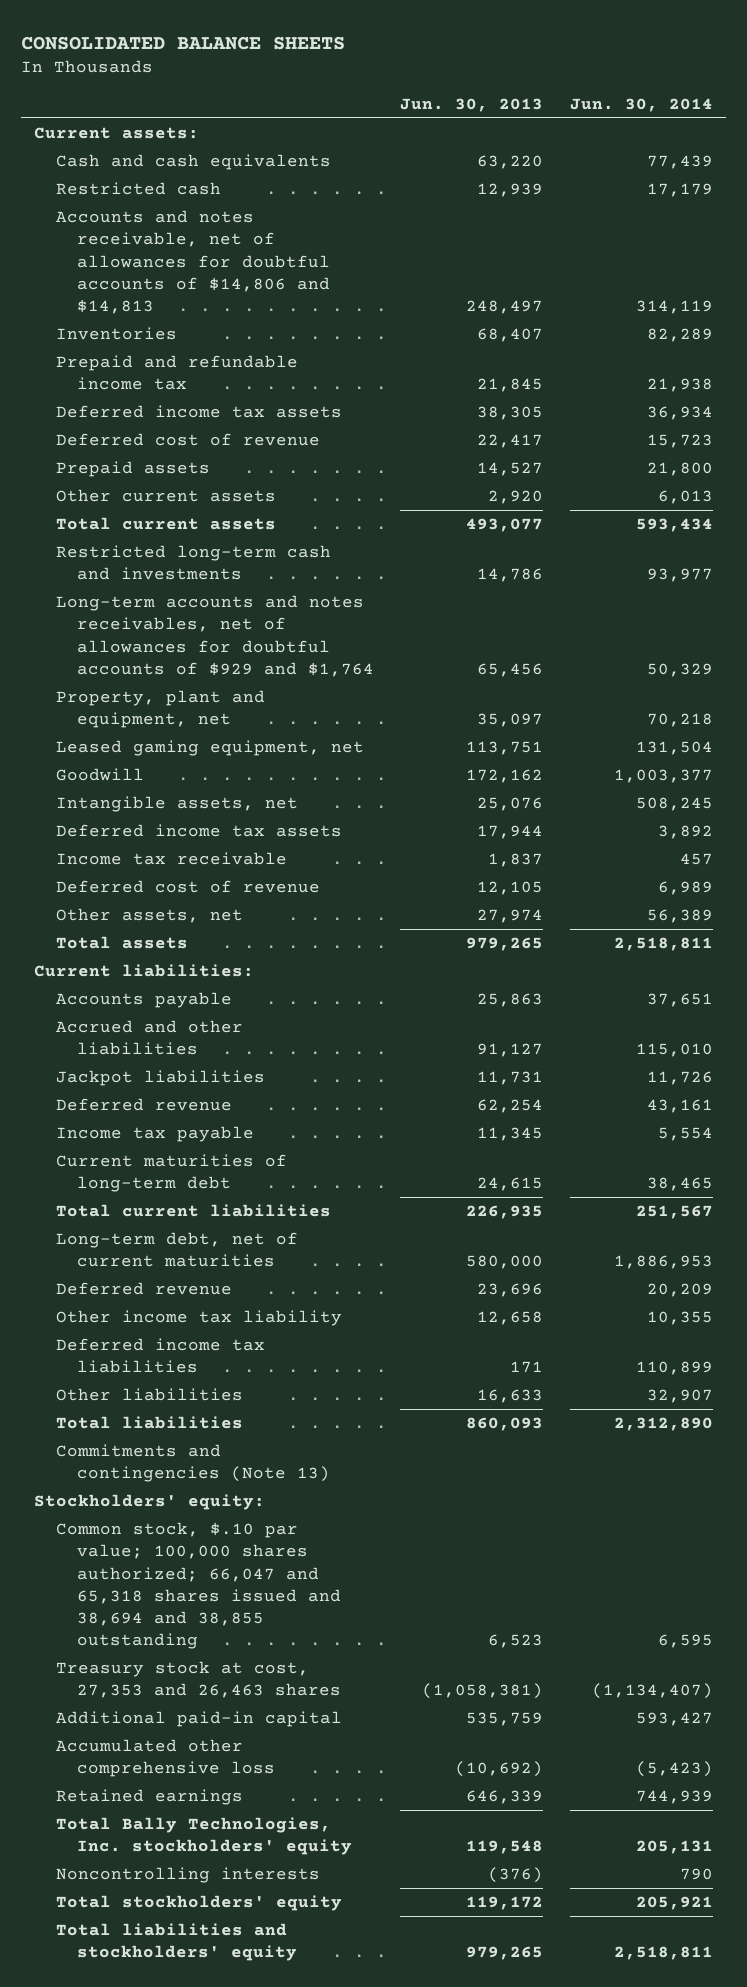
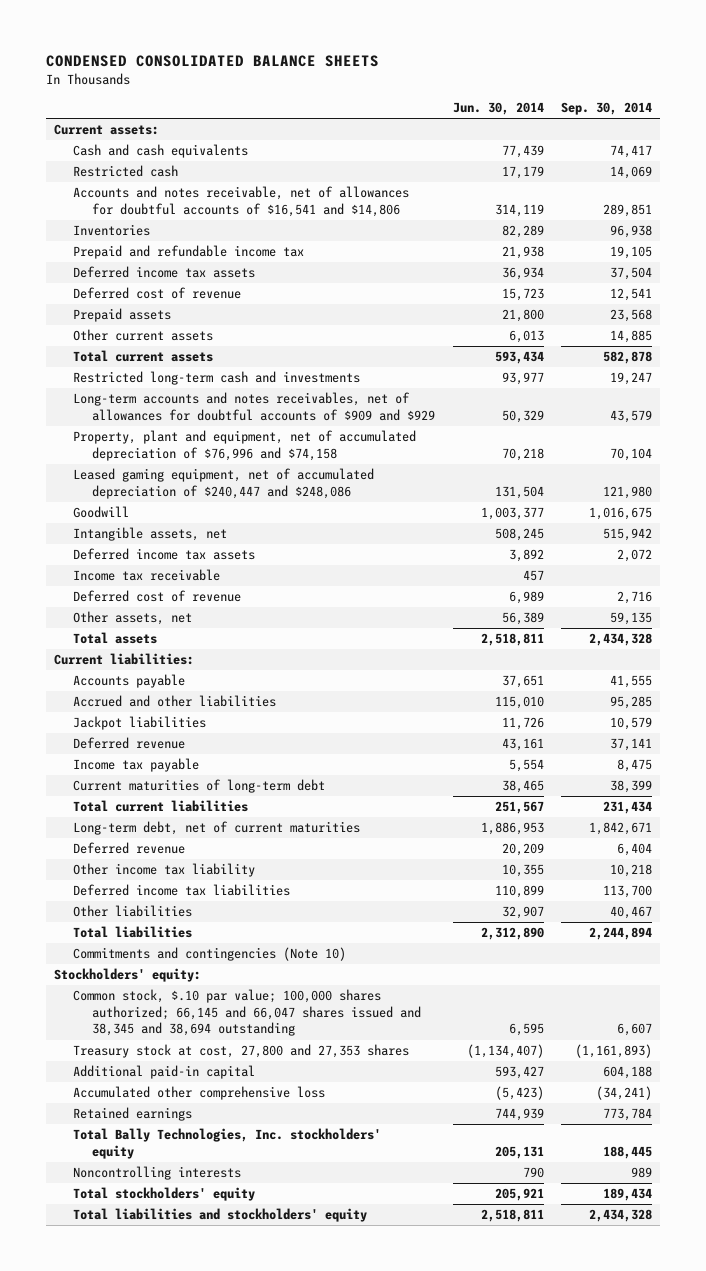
- CONSOLIDATED BALANCE SHEETS
+ CONDENSED CONSOLIDATED BALANCE SHEETS
- | Jun. 30, 2013 | Jun. 30, 2014
+ | Jun. 30, 2014 | Sep. 30, 2014
- Accounts and notes receivable, net of allowances for doubtful accounts of $14,806 and $14,813 | 248,497 | 314,119
+ Accounts and notes receivable, net of allowances for doubtful accounts of $16,541 and $14,806 | 314,119 | 289,851
- Long-term accounts and notes receivables, net of allowances for doubtful accounts of $929 and $1,764 | 65,456 | 50,329
- Property, plant and equipment, net | 35,097 | 70,218
- Leased gaming equipment, net | 113,751 | 131,504
+ Long-term accounts and notes receivables, net of allowances for doubtful accounts of $909 and $929 | 50,329 | 43,579
+ Property, plant and equipment, net of accumulated depreciation of $76,996 and $74,158 | 70,218 | 70,104
+ Leased gaming equipment, net of accumulated depreciation of $240,447 and $248,086 | 131,504 | 121,980
- Commitments and contingencies (Note 13)
+ Commitments and contingencies (Note 10)
- Common stock, $.10 par value; 100,000 shares authorized; 66,047 and 65,318 shares issued and 38,694 and 38,855 outstanding | 6,523 | 6,595
- Treasury stock at cost, 27,353 and 26,463 shares | (1,058,381) | (1,134,407)
+ Common stock, $.10 par value; 100,000 shares authorized; 66,145 and 66,047 shares issued and 38,345 and 38,694 outstanding | 6,595 | 6,607
+ Treasury stock at cost, 27,800 and 27,353 shares | (1,134,407) | (1,161,893)

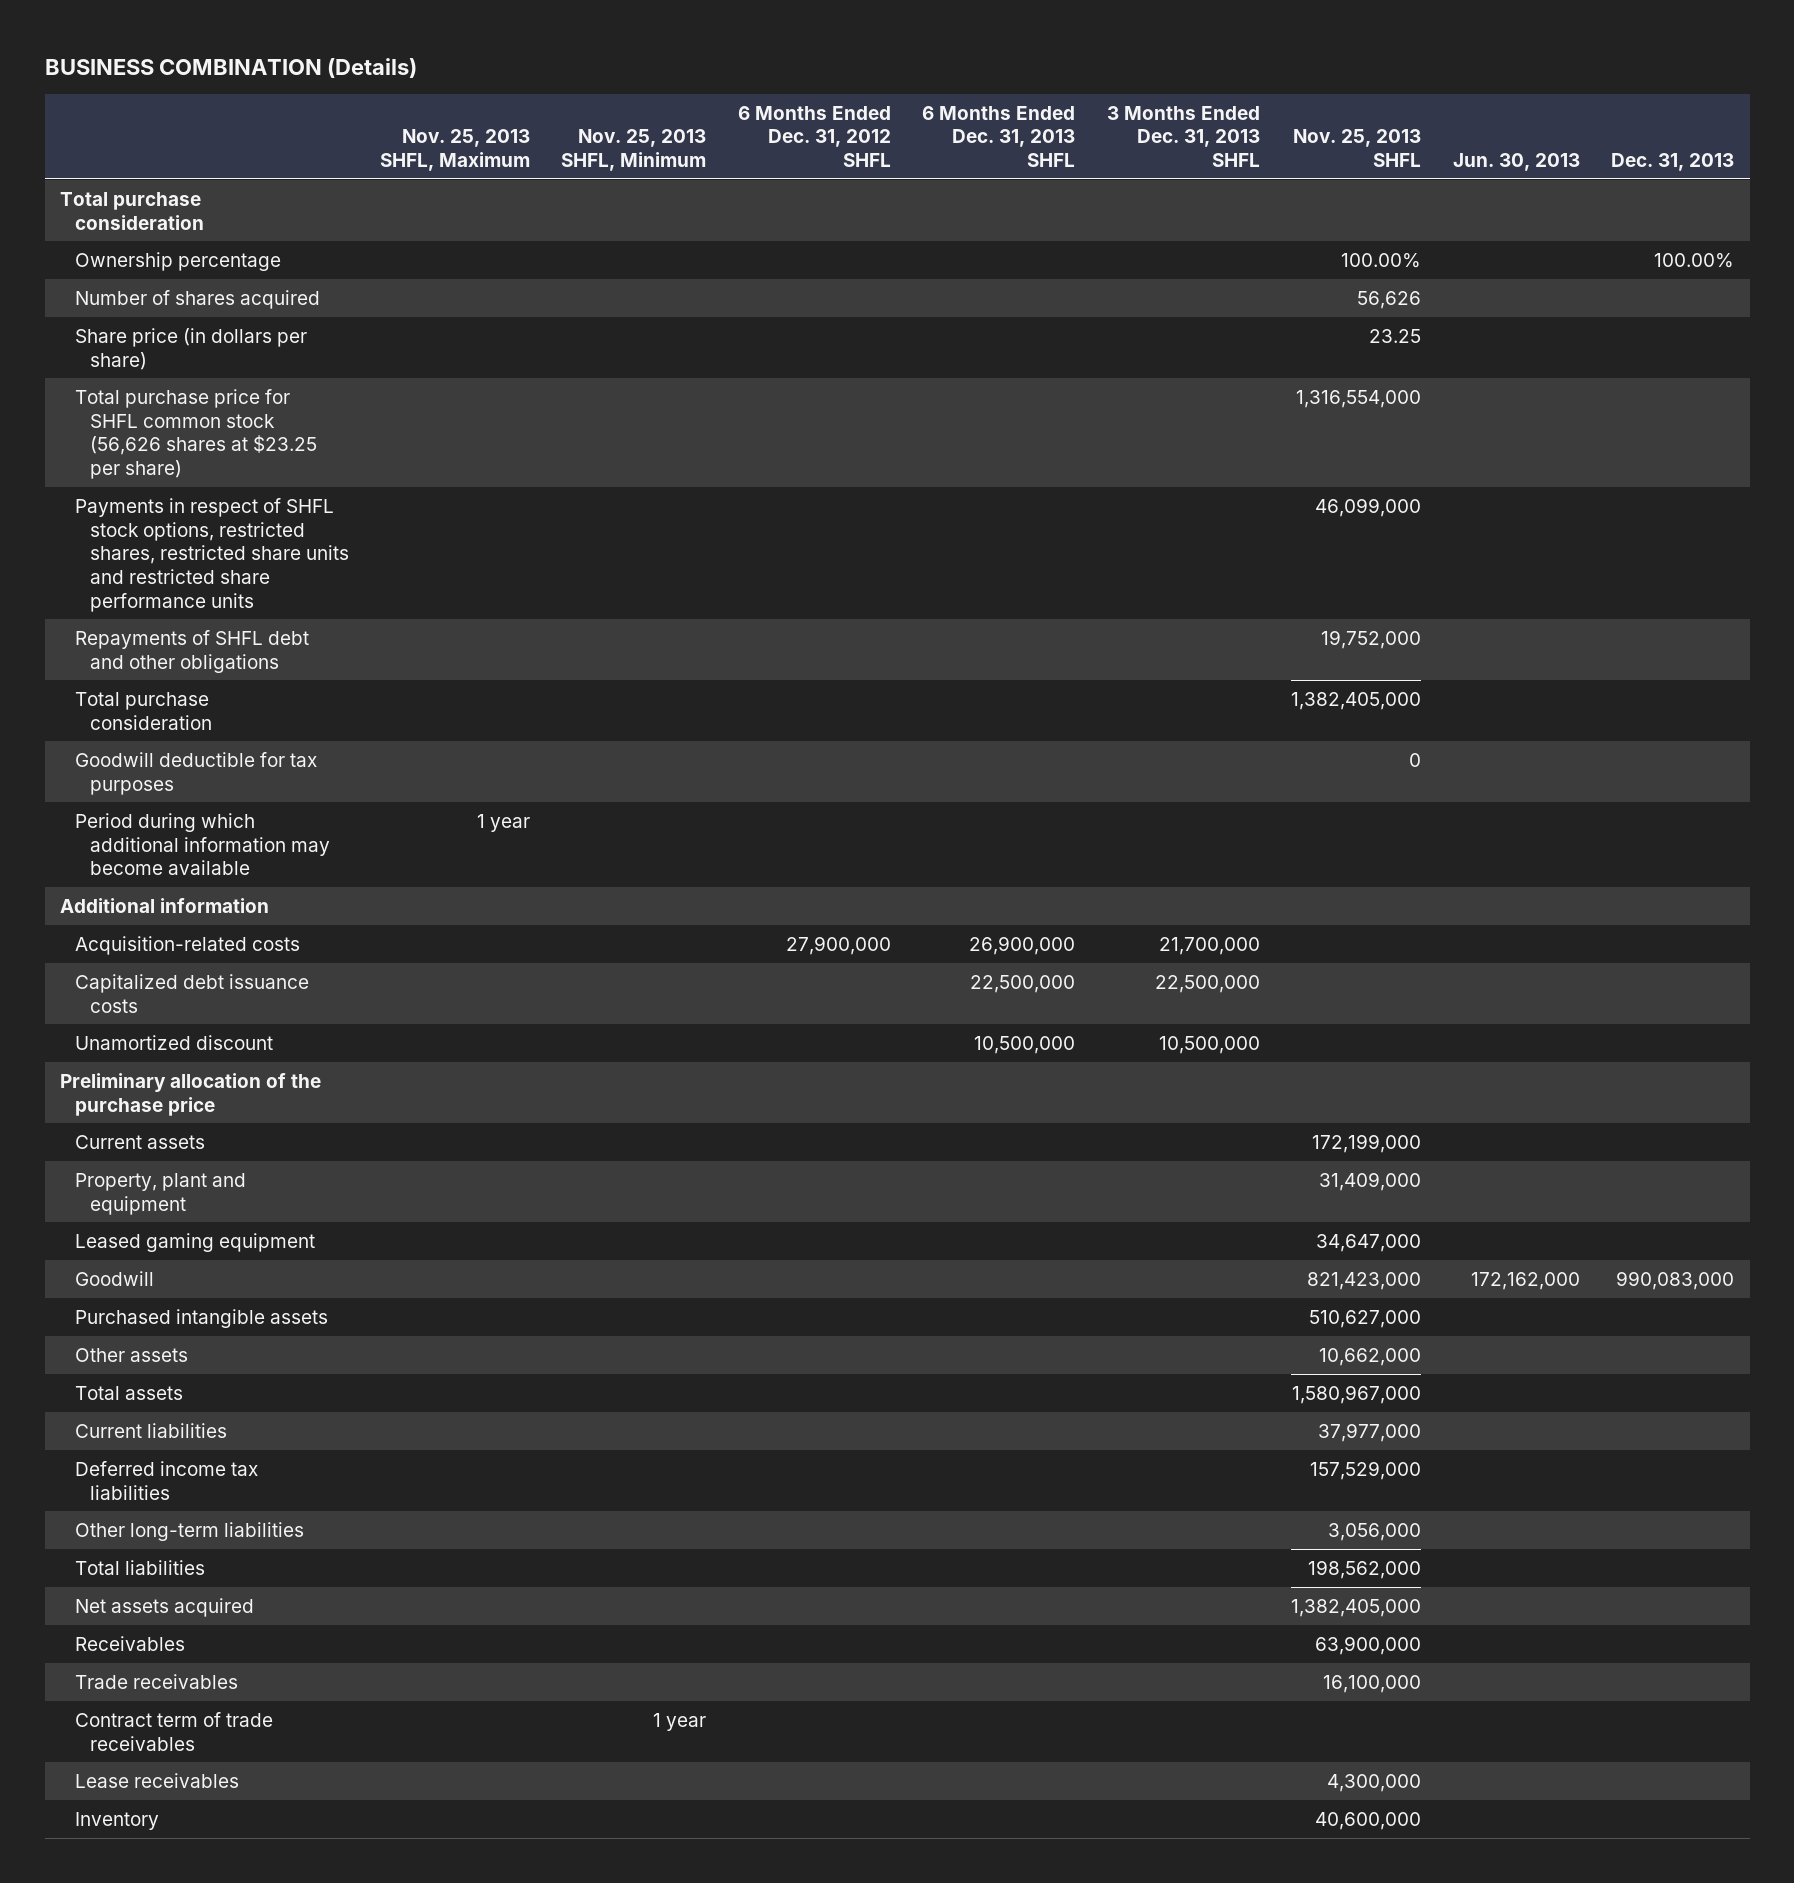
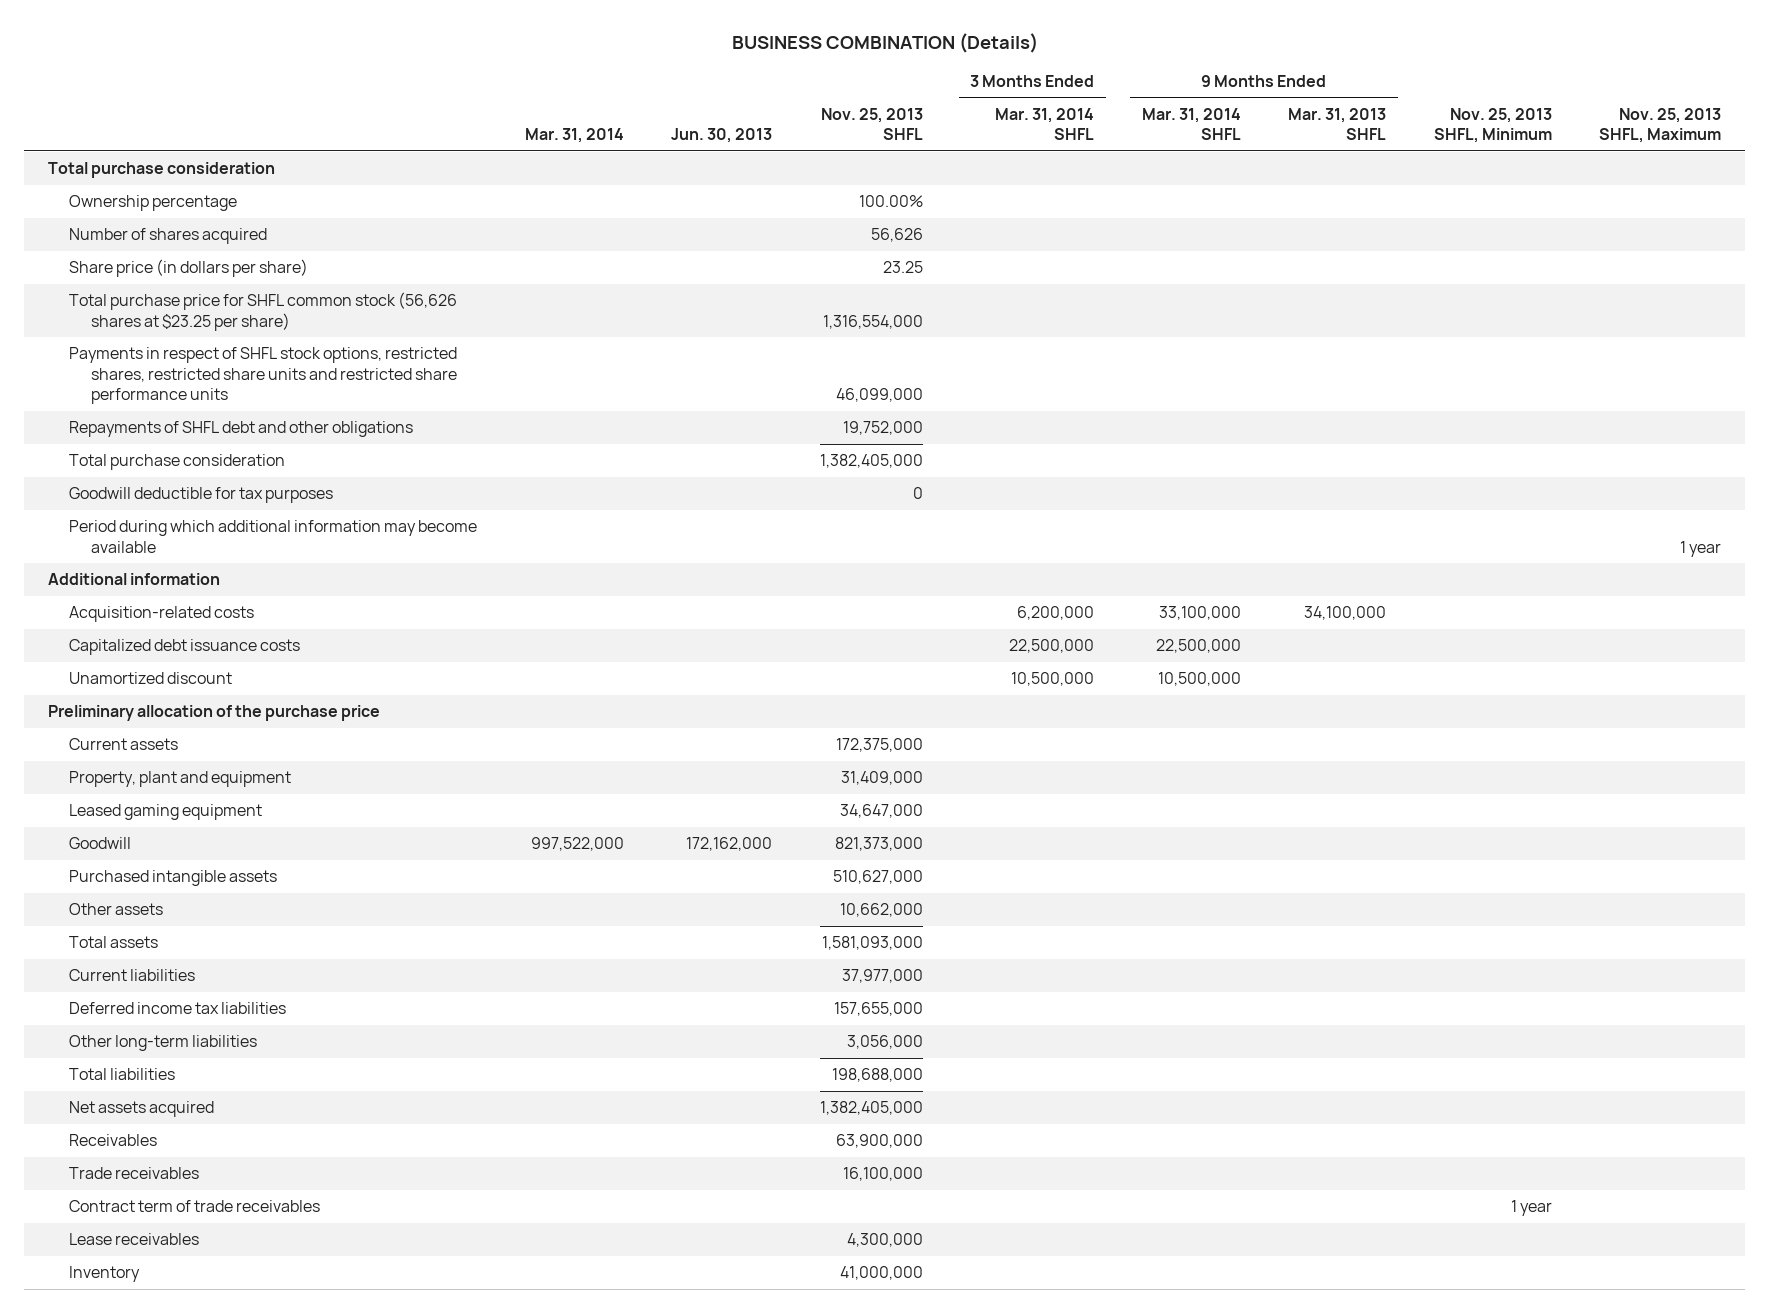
- | Nov. 25, 2013 SHFL, Maximum | Nov. 25, 2013 SHFL, Minimum | 6 Months Ended Dec. 31, 2012 SHFL | 6 Months Ended Dec. 31, 2013 SHFL | 3 Months Ended Dec. 31, 2013 SHFL | Nov. 25, 2013 SHFL | Jun. 30, 2013 | Dec. 31, 2013
+ | Mar. 31, 2014 | Jun. 30, 2013 | Nov. 25, 2013 SHFL | 3 Months Ended Mar. 31, 2014 SHFL | 9 Months Ended Mar. 31, 2014 SHFL | 9 Months Ended Mar. 31, 2013 SHFL | Nov. 25, 2013 SHFL, Minimum | Nov. 25, 2013 SHFL, Maximum
- Current assets | | | | | | 172,199,000 | |
+ Current assets | | | 172,375,000 | | | | |
- Goodwill | | | | | | 821,423,000 | 172,162,000 | 990,083,000
+ Goodwill | 997,522,000 | 172,162,000 | 821,373,000 | | | | |
- Total assets | | | | | | 1,580,967,000 | |
+ Total assets | | | 1,581,093,000 | | | | |
- Deferred income tax liabilities | | | | | | 157,529,000 | |
+ Deferred income tax liabilities | | | 157,655,000 | | | | |
- Total liabilities | | | | | | 198,562,000 | |
+ Total liabilities | | | 198,688,000 | | | | |
- Inventory | | | | | | 40,600,000 | |
+ Inventory | | | 41,000,000 | | | | |

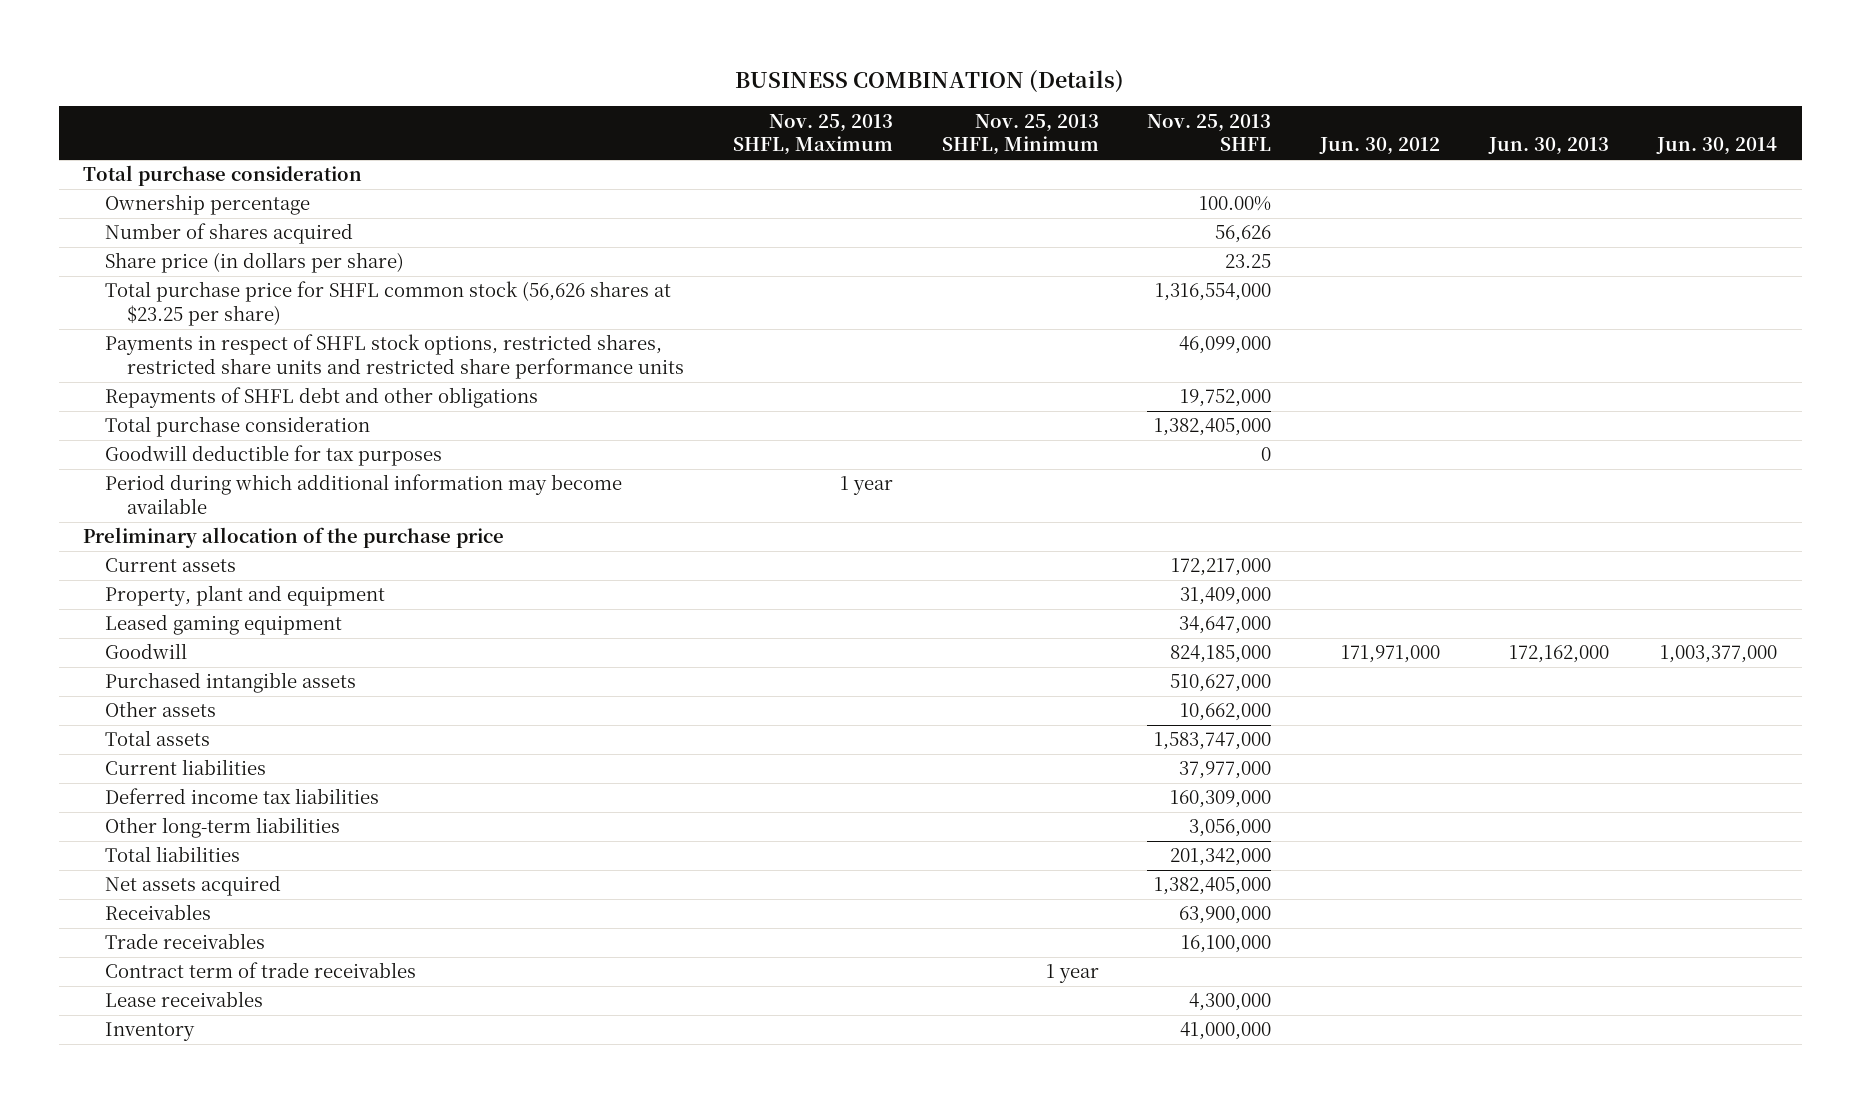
- | Mar. 31, 2014 | Jun. 30, 2013 | Nov. 25, 2013 SHFL | 3 Months Ended Mar. 31, 2014 SHFL | 9 Months Ended Mar. 31, 2014 SHFL | 9 Months Ended Mar. 31, 2013 SHFL | Nov. 25, 2013 SHFL, Minimum | Nov. 25, 2013 SHFL, Maximum
+ | Nov. 25, 2013 SHFL, Maximum | Nov. 25, 2013 SHFL, Minimum | Nov. 25, 2013 SHFL | Jun. 30, 2012 | Jun. 30, 2013 | Jun. 30, 2014
- Additional information
- Acquisition-related costs | | | | 6,200,000 | 33,100,000 | 34,100,000 | |
- Capitalized debt issuance costs | | | | 22,500,000 | 22,500,000 | | |
- Unamortized discount | | | | 10,500,000 | 10,500,000 | | |
- Current assets | | | 172,375,000 | | | | |
+ Current assets | | | 172,217,000 | | |
- Goodwill | 997,522,000 | 172,162,000 | 821,373,000 | | | | |
+ Goodwill | | | 824,185,000 | 171,971,000 | 172,162,000 | 1,003,377,000
- Total assets | | | 1,581,093,000 | | | | |
+ Total assets | | | 1,583,747,000 | | |
- Deferred income tax liabilities | | | 157,655,000 | | | | |
+ Deferred income tax liabilities | | | 160,309,000 | | |
- Total liabilities | | | 198,688,000 | | | | |
+ Total liabilities | | | 201,342,000 | | |

